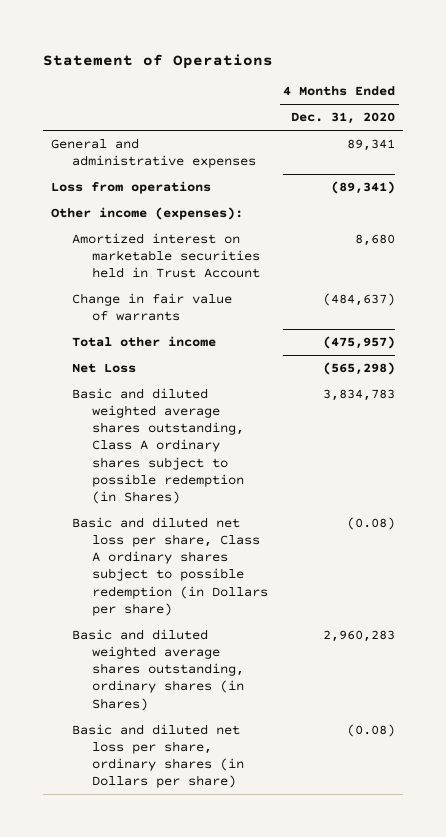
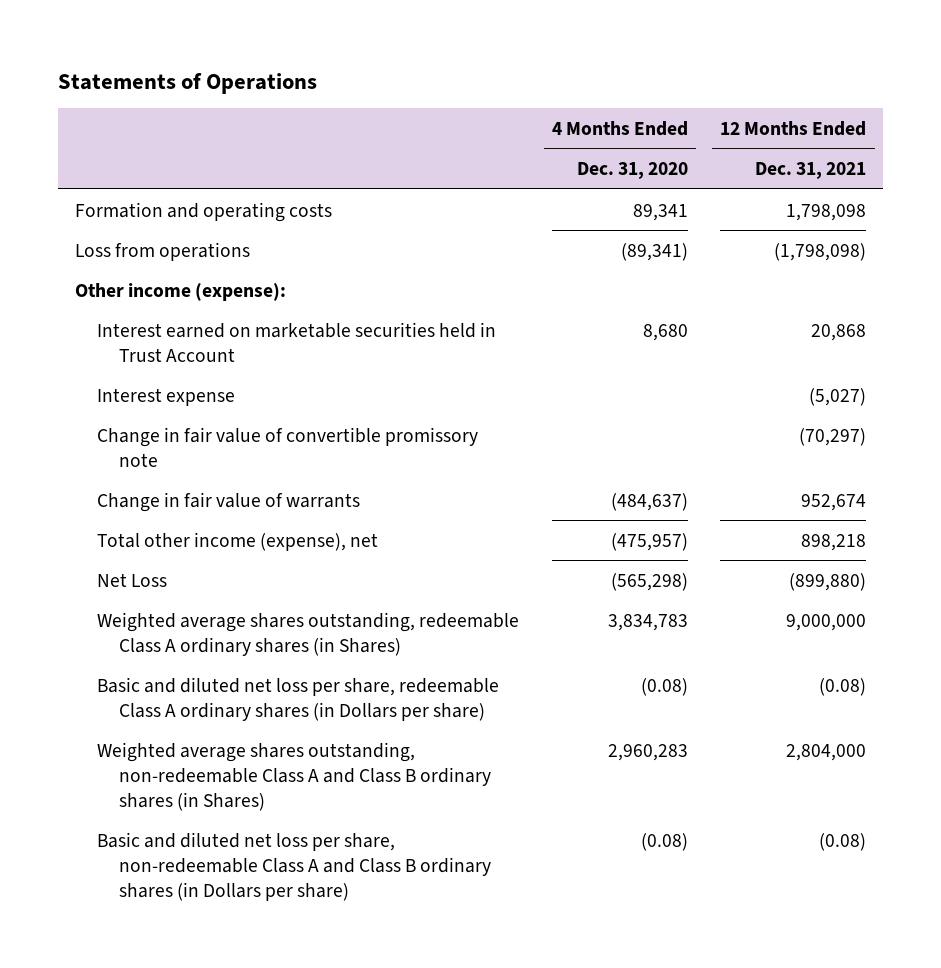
- Statement of Operations
+ Statements of Operations
- | 4 Months Ended Dec. 31, 2020
+ | 4 Months Ended Dec. 31, 2020 | 12 Months Ended Dec. 31, 2021
- General and administrative expenses | 89,341
+ Formation and operating costs | 89,341 | 1,798,098
- Other income (expenses):
- Amortized interest on marketable securities held in Trust Account | 8,680
+ Other income (expense):
+ Interest earned on marketable securities held in Trust Account | 8,680 | 20,868
+ Interest expense | | (5,027)
+ Change in fair value of convertible promissory note | | (70,297)
- Total other income | (475,957)
+ Total other income (expense), net | (475,957) | 898,218
- Basic and diluted weighted average shares outstanding, Class A ordinary shares subject to possible redemption (in Shares) | 3,834,783
- Basic and diluted net loss per share, Class A ordinary shares subject to possible redemption (in Dollars per share) | (0.08)
- Basic and diluted weighted average shares outstanding, ordinary shares (in Shares) | 2,960,283
- Basic and diluted net loss per share, ordinary shares (in Dollars per share) | (0.08)
+ Weighted average shares outstanding, redeemable Class A ordinary shares (in Shares) | 3,834,783 | 9,000,000
+ Basic and diluted net loss per share, redeemable Class A ordinary shares (in Dollars per share) | (0.08) | (0.08)
+ Weighted average shares outstanding, non-redeemable Class A and Class B ordinary shares (in Shares) | 2,960,283 | 2,804,000
+ Basic and diluted net loss per share, non-redeemable Class A and Class B ordinary shares (in Dollars per share) | (0.08) | (0.08)

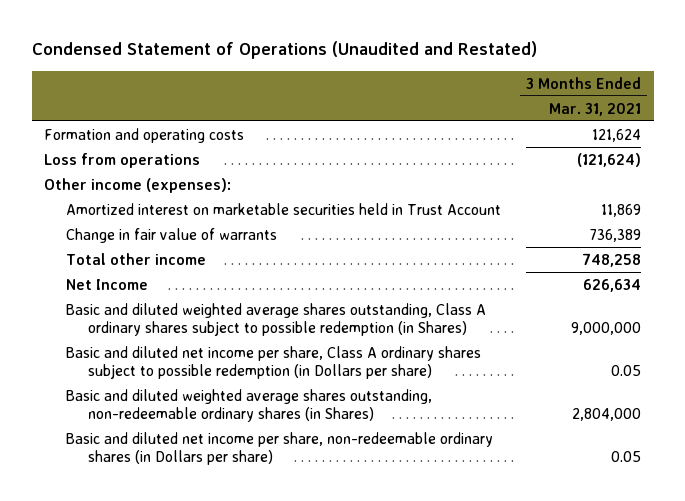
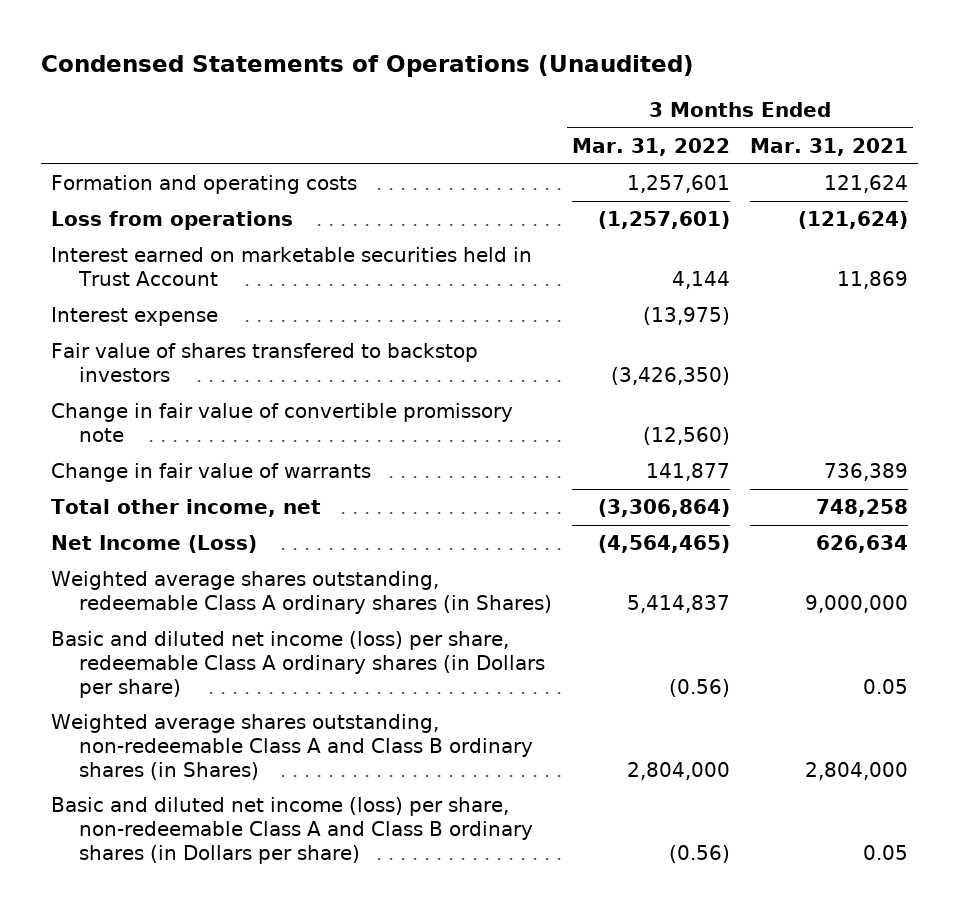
- Condensed Statement of Operations (Unaudited and Restated)
+ Condensed Statements of Operations (Unaudited)
- | 3 Months Ended Mar. 31, 2021
+ | 3 Months Ended Mar. 31, 2022 | 3 Months Ended Mar. 31, 2021
- Other income (expenses):
- Amortized interest on marketable securities held in Trust Account | 11,869
+ Interest earned on marketable securities held in Trust Account | 4,144 | 11,869
+ Interest expense | (13,975) |
+ Fair value of shares transfered to backstop investors | (3,426,350) |
+ Change in fair value of convertible promissory note | (12,560) |
- Total other income | 748,258
- Net Income | 626,634
- Basic and diluted weighted average shares outstanding, Class A ordinary shares subject to possible redemption (in Shares) | 9,000,000
- Basic and diluted net income per share, Class A ordinary shares subject to possible redemption (in Dollars per share) | 0.05
- Basic and diluted weighted average shares outstanding, non-redeemable ordinary shares (in Shares) | 2,804,000
- Basic and diluted net income per share, non-redeemable ordinary shares (in Dollars per share) | 0.05
+ Total other income, net | (3,306,864) | 748,258
+ Net Income (Loss) | (4,564,465) | 626,634
+ Weighted average shares outstanding, redeemable Class A ordinary shares (in Shares) | 5,414,837 | 9,000,000
+ Basic and diluted net income (loss) per share, redeemable Class A ordinary shares (in Dollars per share) | (0.56) | 0.05
+ Weighted average shares outstanding, non-redeemable Class A and Class B ordinary shares (in Shares) | 2,804,000 | 2,804,000
+ Basic and diluted net income (loss) per share, non-redeemable Class A and Class B ordinary shares (in Dollars per share) | (0.56) | 0.05

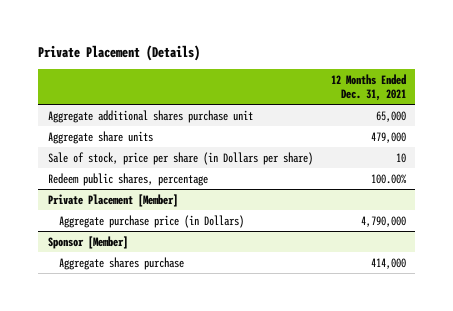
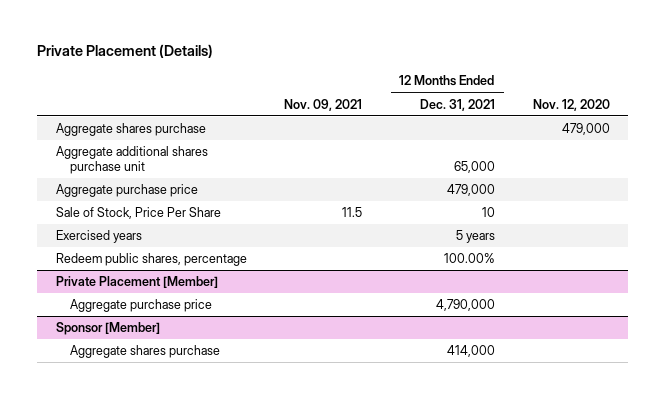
- | 12 Months Ended Dec. 31, 2021
+ | Nov. 09, 2021 | 12 Months Ended Dec. 31, 2021 | Nov. 12, 2020
+ Aggregate shares purchase | | | 479,000
- Aggregate share units | 479,000
- Sale of stock, price per share (in Dollars per share) | 10
+ Aggregate purchase price | | 479,000 |
+ Sale of Stock, Price Per Share | 11.5 | 10 |
+ Exercised years | | 5 years |
@ Private Placement [Member]
- Aggregate purchase price (in Dollars) | 4,790,000
+ Aggregate purchase price | | 4,790,000 |

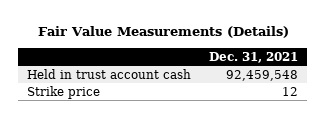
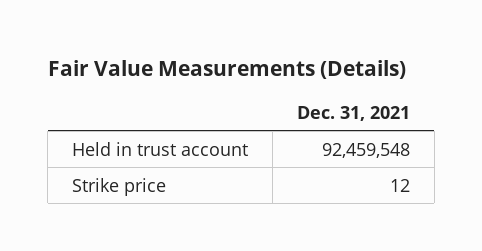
- Held in trust account cash | 92,459,548
+ Held in trust account | 92,459,548

